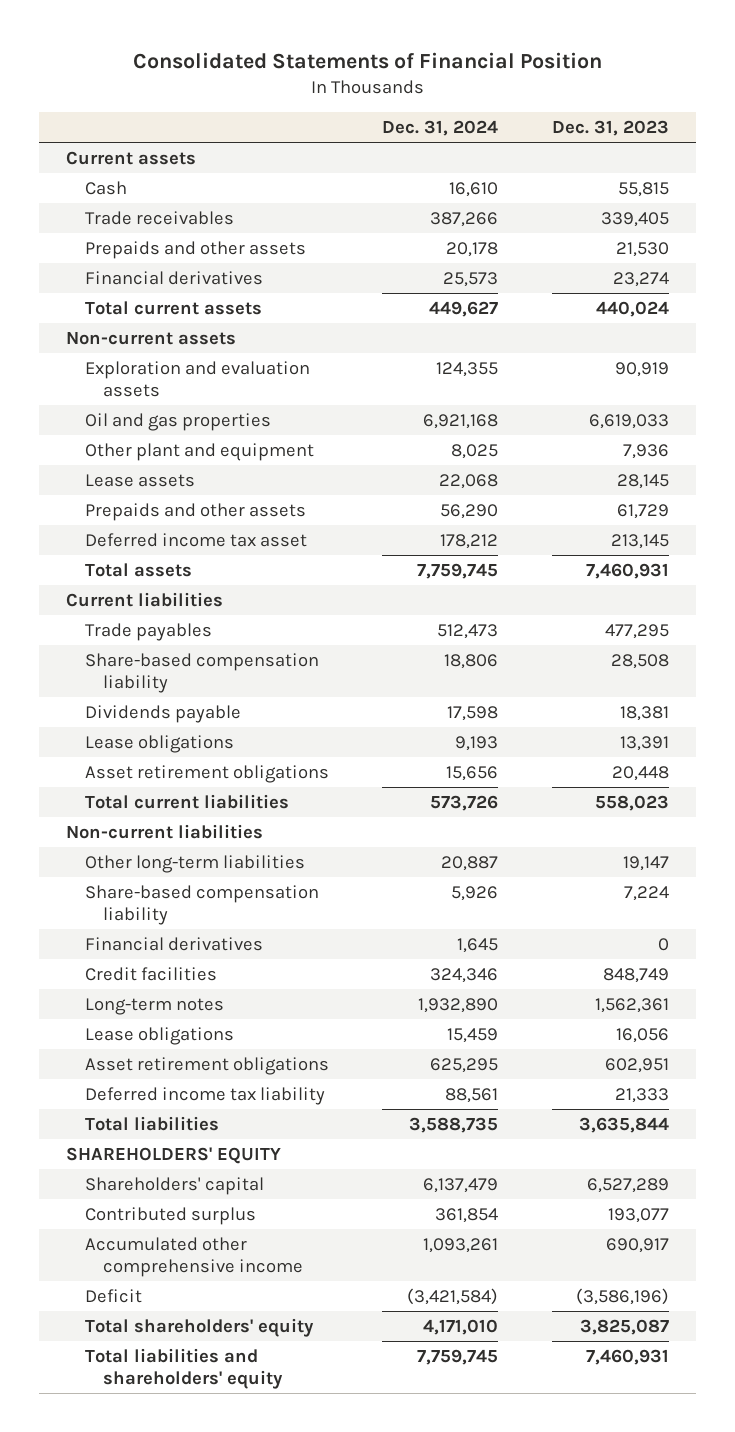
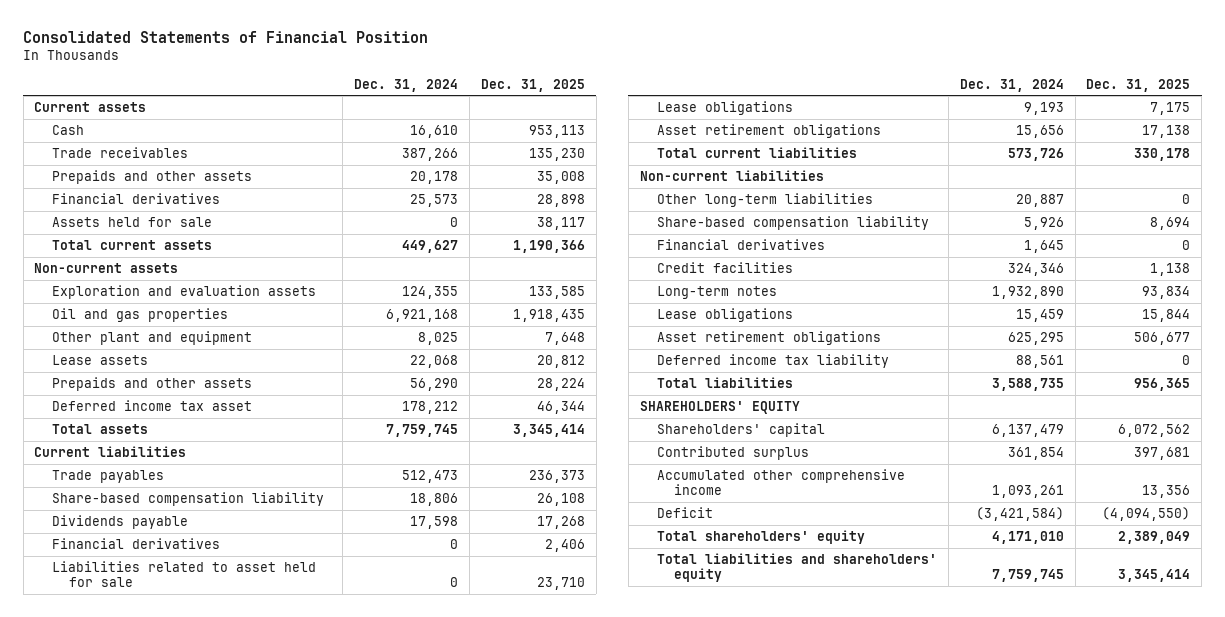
- | Dec. 31, 2024 | Dec. 31, 2023
+ | Dec. 31, 2024 | Dec. 31, 2025
+ Assets held for sale | 0 | 38,117
+ Financial derivatives | 0 | 2,406
+ Liabilities related to asset held for sale | 0 | 23,710

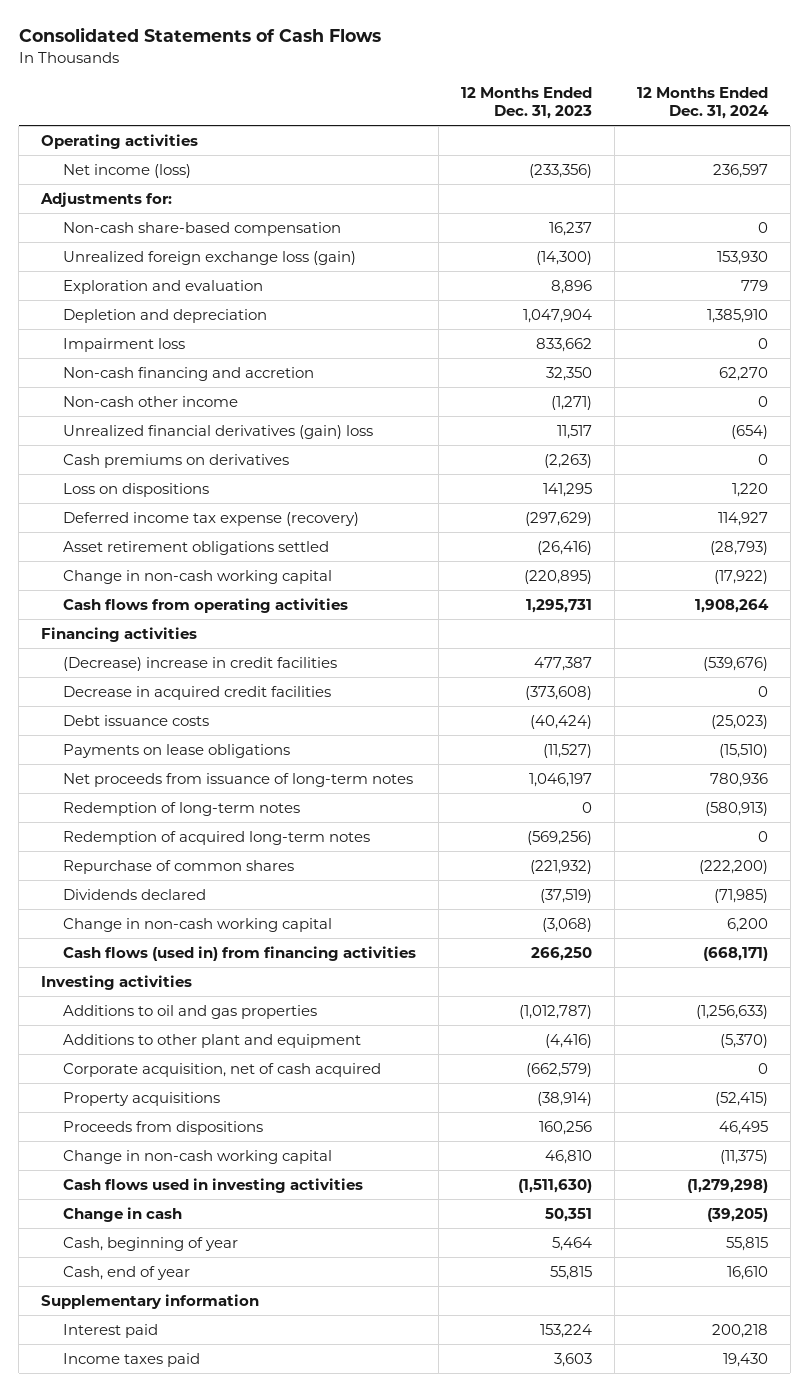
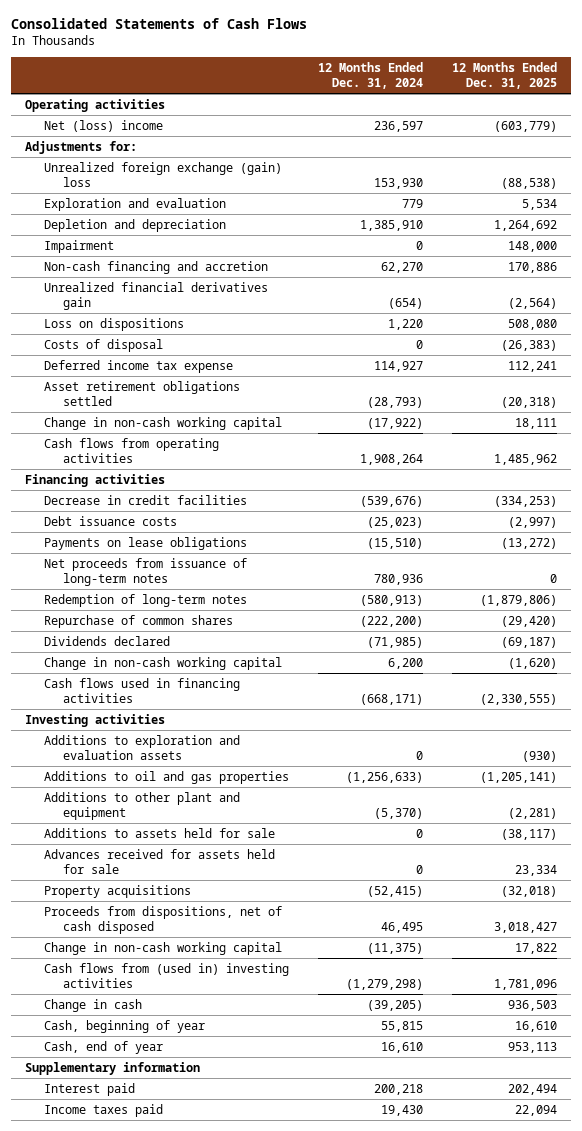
- | 12 Months Ended Dec. 31, 2023 | 12 Months Ended Dec. 31, 2024
+ | 12 Months Ended Dec. 31, 2024 | 12 Months Ended Dec. 31, 2025
- Net income (loss) | (233,356) | 236,597
+ Net (loss) income | 236,597 | (603,779)
- Non-cash share-based compensation | 16,237 | 0
- Unrealized foreign exchange loss (gain) | (14,300) | 153,930
+ Unrealized foreign exchange (gain) loss | 153,930 | (88,538)
- Impairment loss | 833,662 | 0
+ Impairment | 0 | 148,000
- Non-cash other income | (1,271) | 0
- Unrealized financial derivatives (gain) loss | 11,517 | (654)
- Cash premiums on derivatives | (2,263) | 0
+ Unrealized financial derivatives gain | (654) | (2,564)
- Deferred income tax expense (recovery) | (297,629) | 114,927
+ Costs of disposal | 0 | (26,383)
+ Deferred income tax expense | 114,927 | 112,241
- (Decrease) increase in credit facilities | 477,387 | (539,676)
- Decrease in acquired credit facilities | (373,608) | 0
+ Decrease in credit facilities | (539,676) | (334,253)
- Redemption of acquired long-term notes | (569,256) | 0
- Cash flows (used in) from financing activities | 266,250 | (668,171)
+ Cash flows used in financing activities | (668,171) | (2,330,555)
+ Additions to exploration and evaluation assets | 0 | (930)
- Corporate acquisition, net of cash acquired | (662,579) | 0
+ Additions to assets held for sale | 0 | (38,117)
+ Advances received for assets held for sale | 0 | 23,334
- Proceeds from dispositions | 160,256 | 46,495
+ Proceeds from dispositions, net of cash disposed | 46,495 | 3,018,427
- Cash flows used in investing activities | (1,511,630) | (1,279,298)
+ Cash flows from (used in) investing activities | (1,279,298) | 1,781,096

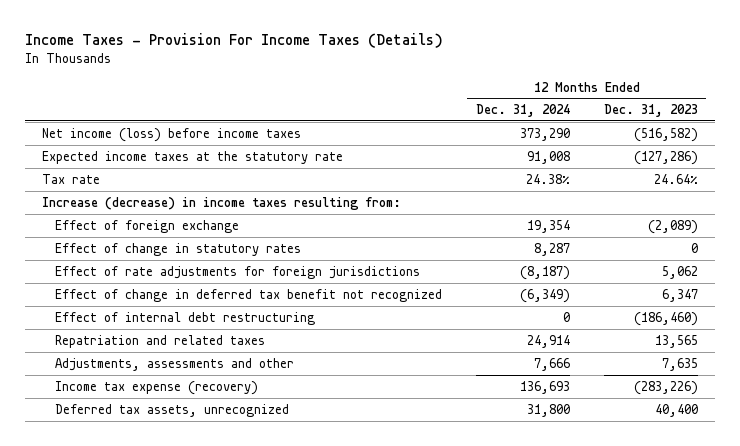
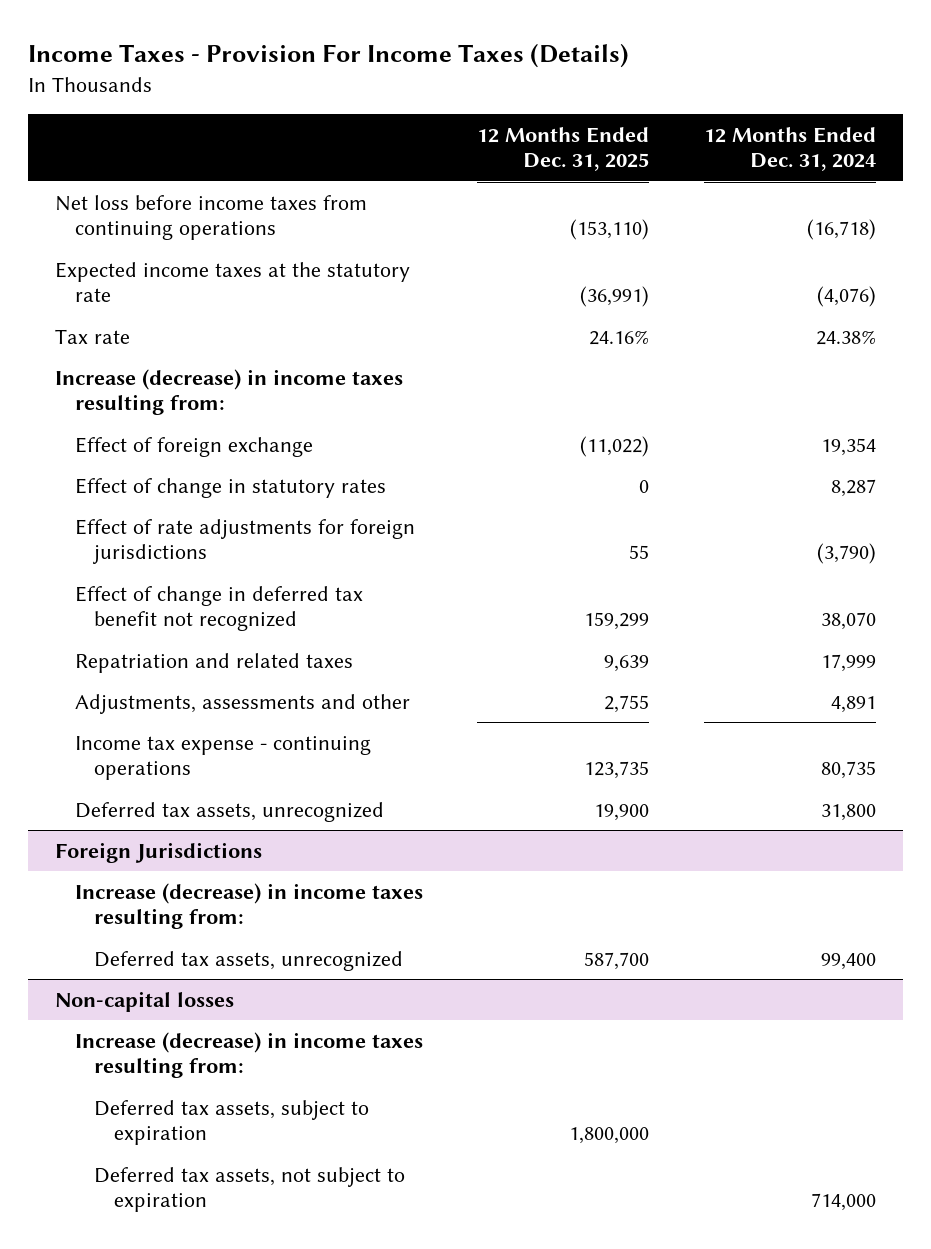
- | 12 Months Ended Dec. 31, 2024 | 12 Months Ended Dec. 31, 2023
+ | 12 Months Ended Dec. 31, 2025 | 12 Months Ended Dec. 31, 2024
- Net income (loss) before income taxes | 373,290 | (516,582)
- Expected income taxes at the statutory rate | 91,008 | (127,286)
+ Net loss before income taxes from continuing operations | (153,110) | (16,718)
+ Expected income taxes at the statutory rate | (36,991) | (4,076)
- Effect of rate adjustments for foreign jurisdictions | (8,187) | 5,062
- Effect of change in deferred tax benefit not recognized | (6,349) | 6,347
- Effect of internal debt restructuring | 0 | (186,460)
- Repatriation and related taxes | 24,914 | 13,565
- Adjustments, assessments and other | 7,666 | 7,635
- Income tax expense (recovery) | 136,693 | (283,226)
+ Effect of rate adjustments for foreign jurisdictions | 55 | (3,790)
+ Effect of change in deferred tax benefit not recognized | 159,299 | 38,070
+ Repatriation and related taxes | 9,639 | 17,999
+ Adjustments, assessments and other | 2,755 | 4,891
+ Income tax expense - continuing operations | 123,735 | 80,735
+ Foreign Jurisdictions
+ Increase (decrease) in income taxes resulting from:
+ Deferred tax assets, unrecognized | 587,700 | 99,400
+ Non-capital losses
+ Increase (decrease) in income taxes resulting from:
+ Deferred tax assets, subject to expiration | 1,800,000 |
+ Deferred tax assets, not subject to expiration | | 714,000

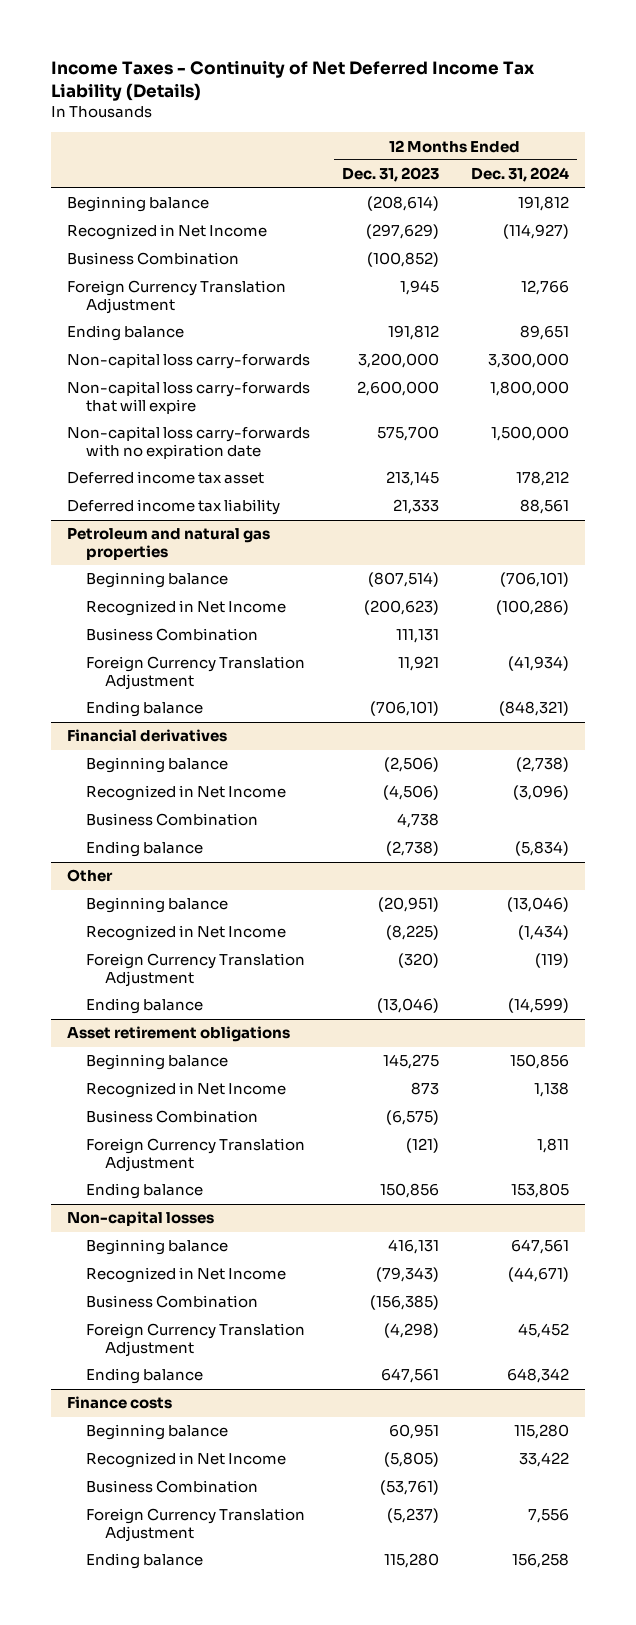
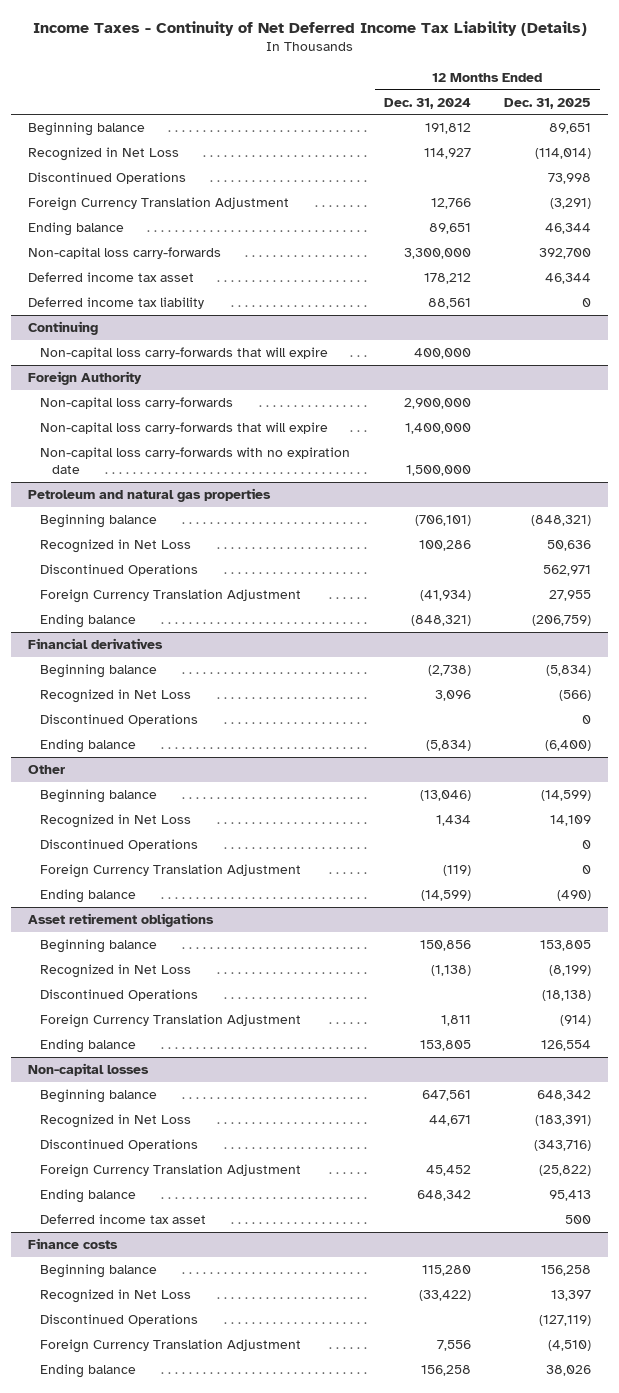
- | 12 Months Ended Dec. 31, 2023 | 12 Months Ended Dec. 31, 2024
+ | 12 Months Ended Dec. 31, 2024 | 12 Months Ended Dec. 31, 2025
- Recognized in Net Income | (297,629) | (114,927)
- Business Combination | (100,852) |
+ Recognized in Net Loss | 114,927 | (114,014)
+ Discontinued Operations | | 73,998
- Non-capital loss carry-forwards that will expire | 2,600,000 | 1,800,000
- Non-capital loss carry-forwards with no expiration date | 575,700 | 1,500,000
+ Continuing
+ Non-capital loss carry-forwards that will expire | 400,000 |
+ Foreign Authority
+ Non-capital loss carry-forwards | 2,900,000 |
+ Non-capital loss carry-forwards that will expire | 1,400,000 |
+ Non-capital loss carry-forwards with no expiration date | 1,500,000 |
@ Petroleum and natural gas properties
- Recognized in Net Income | (200,623) | (100,286)
- Business Combination | 111,131 |
+ Recognized in Net Loss | 100,286 | 50,636
+ Discontinued Operations | | 562,971
@ Financial derivatives
- Recognized in Net Income | (4,506) | (3,096)
- Business Combination | 4,738 |
+ Recognized in Net Loss | 3,096 | (566)
+ Discontinued Operations | | 0
@ Other
- Recognized in Net Income | (8,225) | (1,434)
+ Recognized in Net Loss | 1,434 | 14,109
+ Discontinued Operations | | 0
@ Asset retirement obligations
- Recognized in Net Income | 873 | 1,138
- Business Combination | (6,575) |
+ Recognized in Net Loss | (1,138) | (8,199)
+ Discontinued Operations | | (18,138)
@ Non-capital losses
- Recognized in Net Income | (79,343) | (44,671)
- Business Combination | (156,385) |
+ Recognized in Net Loss | 44,671 | (183,391)
+ Discontinued Operations | | (343,716)
+ Deferred income tax asset | | 500
@ Finance costs
- Recognized in Net Income | (5,805) | 33,422
- Business Combination | (53,761) |
+ Recognized in Net Loss | (33,422) | 13,397
+ Discontinued Operations | | (127,119)

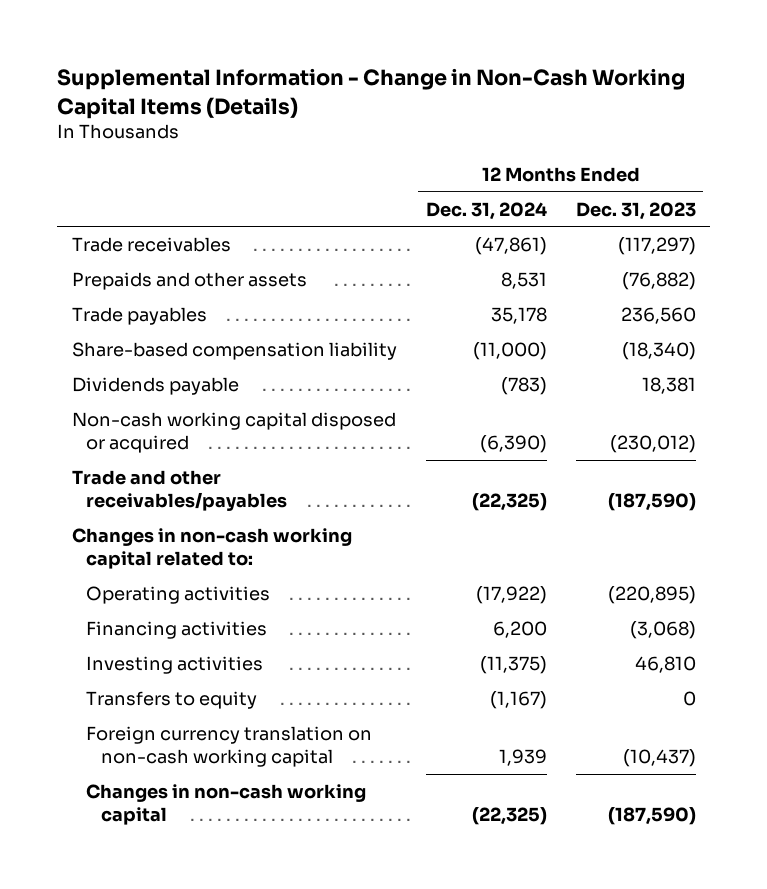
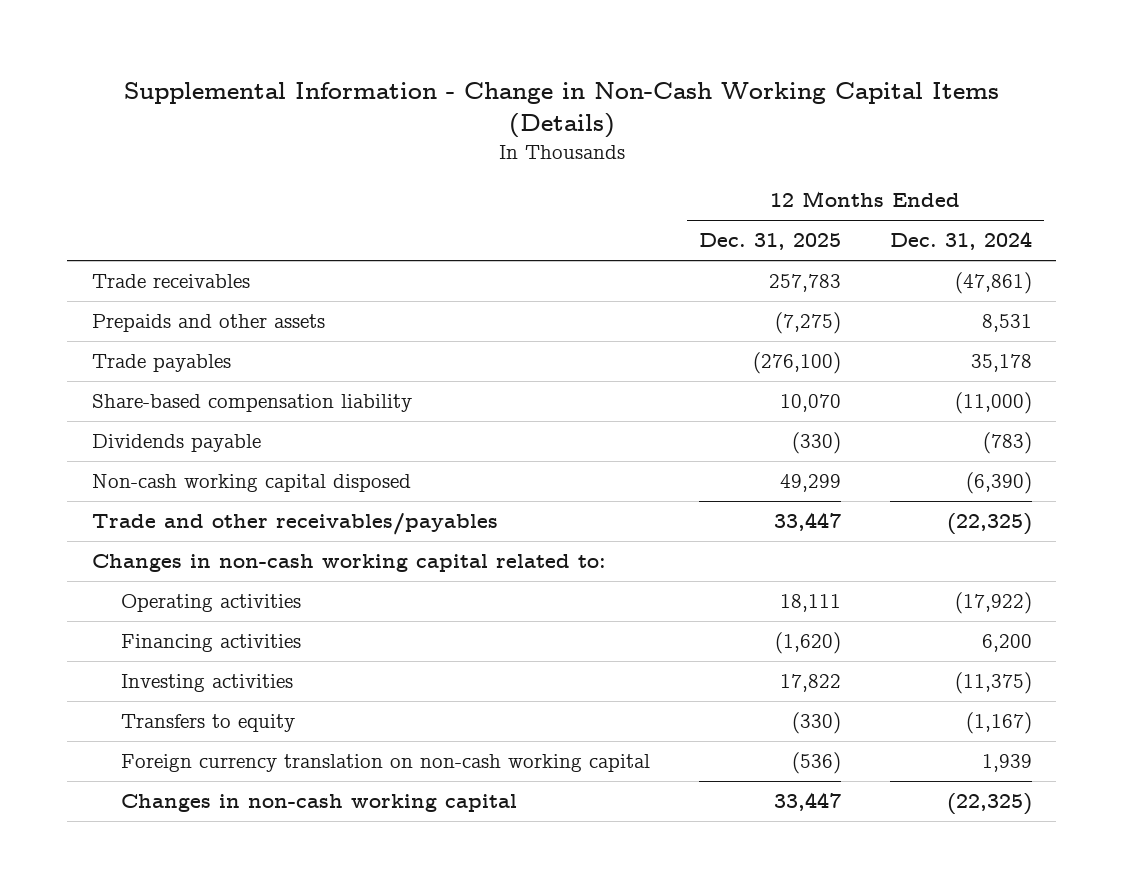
- | 12 Months Ended Dec. 31, 2024 | 12 Months Ended Dec. 31, 2023
+ | 12 Months Ended Dec. 31, 2025 | 12 Months Ended Dec. 31, 2024
- Non-cash working capital disposed or acquired | (6,390) | (230,012)
+ Non-cash working capital disposed | 49,299 | (6,390)

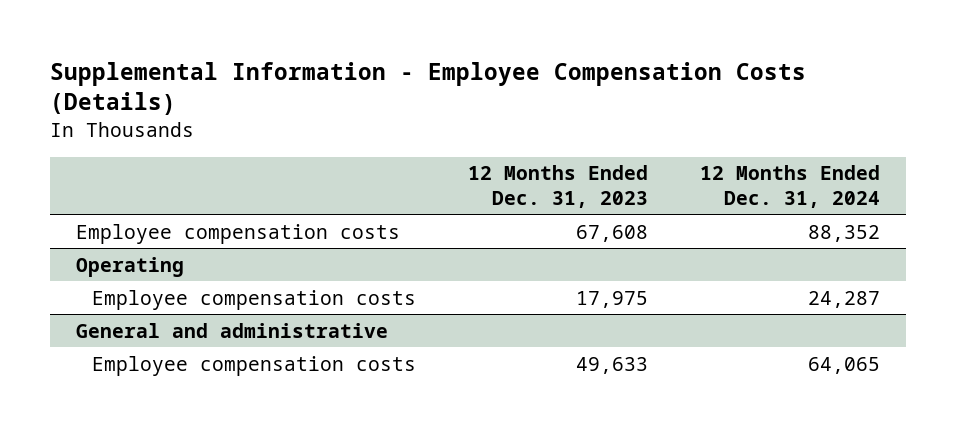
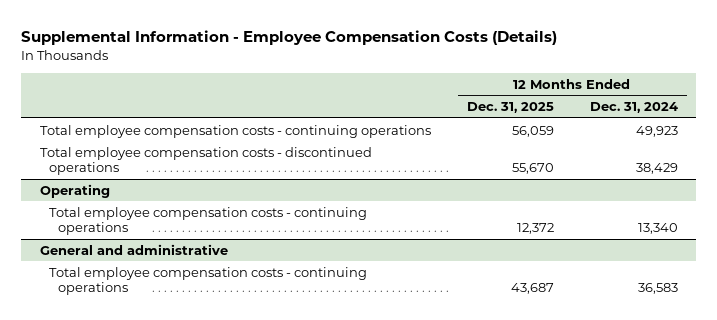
- | 12 Months Ended Dec. 31, 2023 | 12 Months Ended Dec. 31, 2024
+ | 12 Months Ended Dec. 31, 2025 | 12 Months Ended Dec. 31, 2024
- Employee compensation costs | 67,608 | 88,352
+ Total employee compensation costs - continuing operations | 56,059 | 49,923
+ Total employee compensation costs - discontinued operations | 55,670 | 38,429
@ Operating
- Employee compensation costs | 17,975 | 24,287
+ Total employee compensation costs - continuing operations | 12,372 | 13,340
@ General and administrative
- Employee compensation costs | 49,633 | 64,065
+ Total employee compensation costs - continuing operations | 43,687 | 36,583

